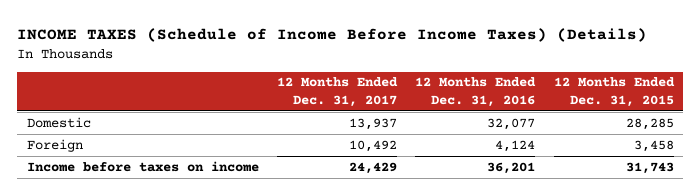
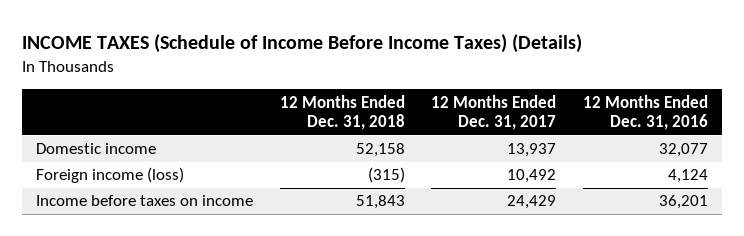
- | 12 Months Ended Dec. 31, 2017 | 12 Months Ended Dec. 31, 2016 | 12 Months Ended Dec. 31, 2015
+ | 12 Months Ended Dec. 31, 2018 | 12 Months Ended Dec. 31, 2017 | 12 Months Ended Dec. 31, 2016
- Domestic | 13,937 | 32,077 | 28,285
- Foreign | 10,492 | 4,124 | 3,458
+ Domestic income | 52,158 | 13,937 | 32,077
+ Foreign income (loss) | (315) | 10,492 | 4,124

